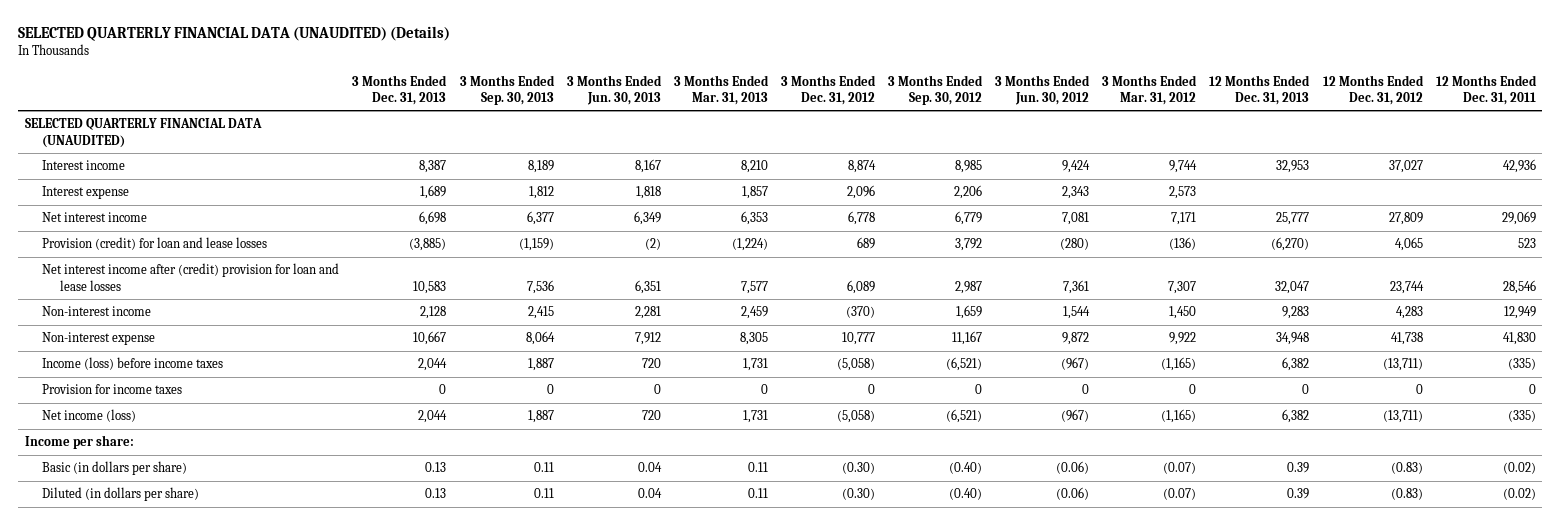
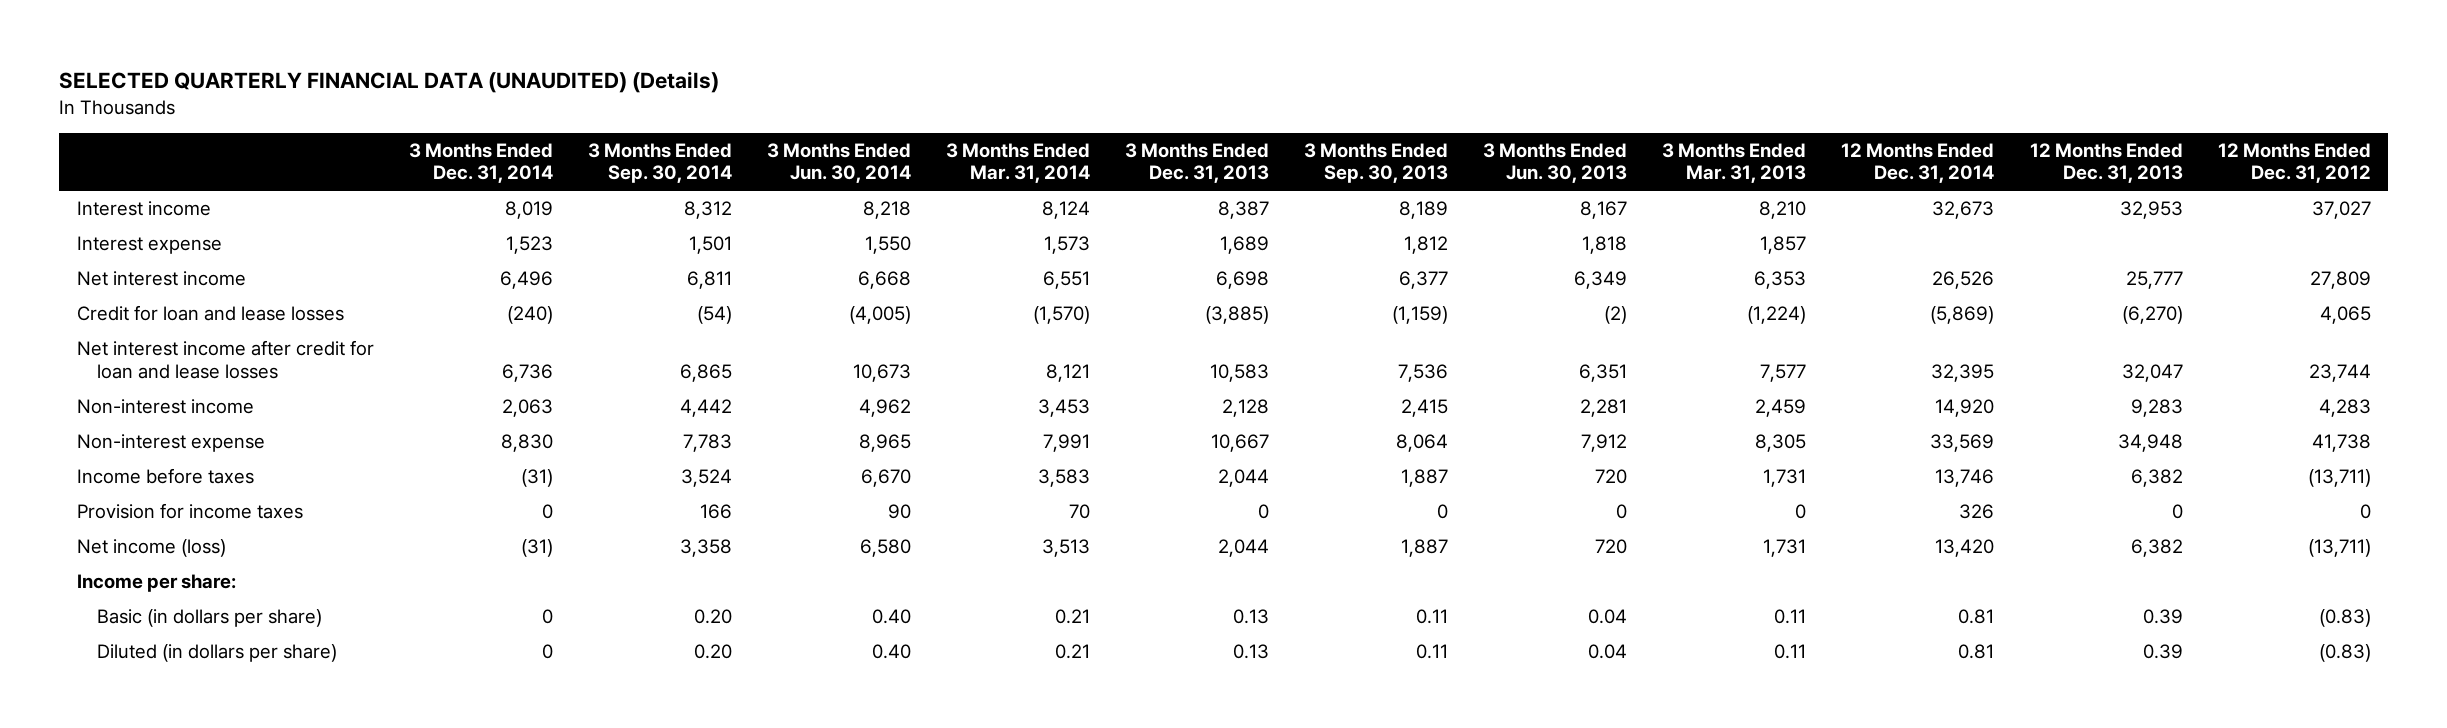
- | 3 Months Ended Dec. 31, 2013 | 3 Months Ended Sep. 30, 2013 | 3 Months Ended Jun. 30, 2013 | 3 Months Ended Mar. 31, 2013 | 3 Months Ended Dec. 31, 2012 | 3 Months Ended Sep. 30, 2012 | 3 Months Ended Jun. 30, 2012 | 3 Months Ended Mar. 31, 2012 | 12 Months Ended Dec. 31, 2013 | 12 Months Ended Dec. 31, 2012 | 12 Months Ended Dec. 31, 2011
+ | 3 Months Ended Dec. 31, 2014 | 3 Months Ended Sep. 30, 2014 | 3 Months Ended Jun. 30, 2014 | 3 Months Ended Mar. 31, 2014 | 3 Months Ended Dec. 31, 2013 | 3 Months Ended Sep. 30, 2013 | 3 Months Ended Jun. 30, 2013 | 3 Months Ended Mar. 31, 2013 | 12 Months Ended Dec. 31, 2014 | 12 Months Ended Dec. 31, 2013 | 12 Months Ended Dec. 31, 2012
- SELECTED QUARTERLY FINANCIAL DATA (UNAUDITED)
- Provision (credit) for loan and lease losses | (3,885) | (1,159) | (2) | (1,224) | 689 | 3,792 | (280) | (136) | (6,270) | 4,065 | 523
- Net interest income after (credit) provision for loan and lease losses | 10,583 | 7,536 | 6,351 | 7,577 | 6,089 | 2,987 | 7,361 | 7,307 | 32,047 | 23,744 | 28,546
+ Credit for loan and lease losses | (240) | (54) | (4,005) | (1,570) | (3,885) | (1,159) | (2) | (1,224) | (5,869) | (6,270) | 4,065
+ Net interest income after credit for loan and lease losses | 6,736 | 6,865 | 10,673 | 8,121 | 10,583 | 7,536 | 6,351 | 7,577 | 32,395 | 32,047 | 23,744
- Income (loss) before income taxes | 2,044 | 1,887 | 720 | 1,731 | (5,058) | (6,521) | (967) | (1,165) | 6,382 | (13,711) | (335)
+ Income before taxes | (31) | 3,524 | 6,670 | 3,583 | 2,044 | 1,887 | 720 | 1,731 | 13,746 | 6,382 | (13,711)

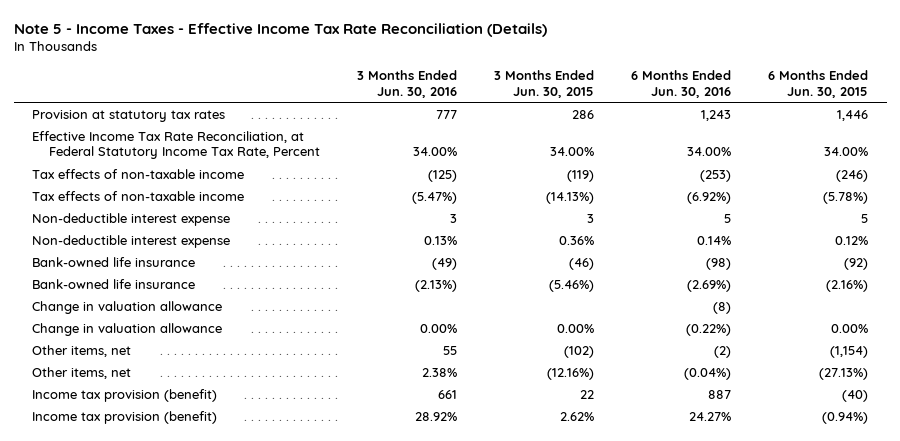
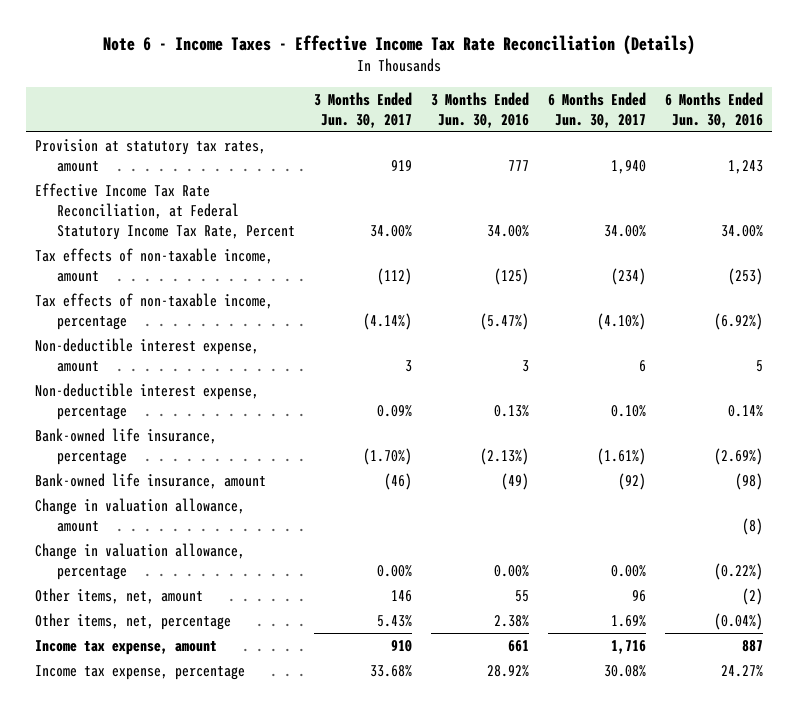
- Note 5 - Income Taxes - Effective Income Tax Rate Reconciliation (Details)
+ Note 6 - Income Taxes - Effective Income Tax Rate Reconciliation (Details)
- | 3 Months Ended Jun. 30, 2016 | 3 Months Ended Jun. 30, 2015 | 6 Months Ended Jun. 30, 2016 | 6 Months Ended Jun. 30, 2015
+ | 3 Months Ended Jun. 30, 2017 | 3 Months Ended Jun. 30, 2016 | 6 Months Ended Jun. 30, 2017 | 6 Months Ended Jun. 30, 2016
- Provision at statutory tax rates | 777 | 286 | 1,243 | 1,446
+ Provision at statutory tax rates, amount | 919 | 777 | 1,940 | 1,243
- Tax effects of non-taxable income | (125) | (119) | (253) | (246)
- Tax effects of non-taxable income | (5.47%) | (14.13%) | (6.92%) | (5.78%)
- Non-deductible interest expense | 3 | 3 | 5 | 5
- Non-deductible interest expense | 0.13% | 0.36% | 0.14% | 0.12%
- Bank-owned life insurance | (49) | (46) | (98) | (92)
- Bank-owned life insurance | (2.13%) | (5.46%) | (2.69%) | (2.16%)
- Change in valuation allowance | | | (8) |
- Change in valuation allowance | 0.00% | 0.00% | (0.22%) | 0.00%
- Other items, net | 55 | (102) | (2) | (1,154)
- Other items, net | 2.38% | (12.16%) | (0.04%) | (27.13%)
- Income tax provision (benefit) | 661 | 22 | 887 | (40)
- Income tax provision (benefit) | 28.92% | 2.62% | 24.27% | (0.94%)
+ Tax effects of non-taxable income, amount | (112) | (125) | (234) | (253)
+ Tax effects of non-taxable income, percentage | (4.14%) | (5.47%) | (4.10%) | (6.92%)
+ Non-deductible interest expense, amount | 3 | 3 | 6 | 5
+ Non-deductible interest expense, percentage | 0.09% | 0.13% | 0.10% | 0.14%
+ Bank-owned life insurance, percentage | (1.70%) | (2.13%) | (1.61%) | (2.69%)
+ Bank-owned life insurance, amount | (46) | (49) | (92) | (98)
+ Change in valuation allowance, amount | | | | (8)
+ Change in valuation allowance, percentage | 0.00% | 0.00% | 0.00% | (0.22%)
+ Other items, net, amount | 146 | 55 | 96 | (2)
+ Other items, net, percentage | 5.43% | 2.38% | 1.69% | (0.04%)
+ Income tax expense, amount | 910 | 661 | 1,716 | 887
+ Income tax expense, percentage | 33.68% | 28.92% | 30.08% | 24.27%

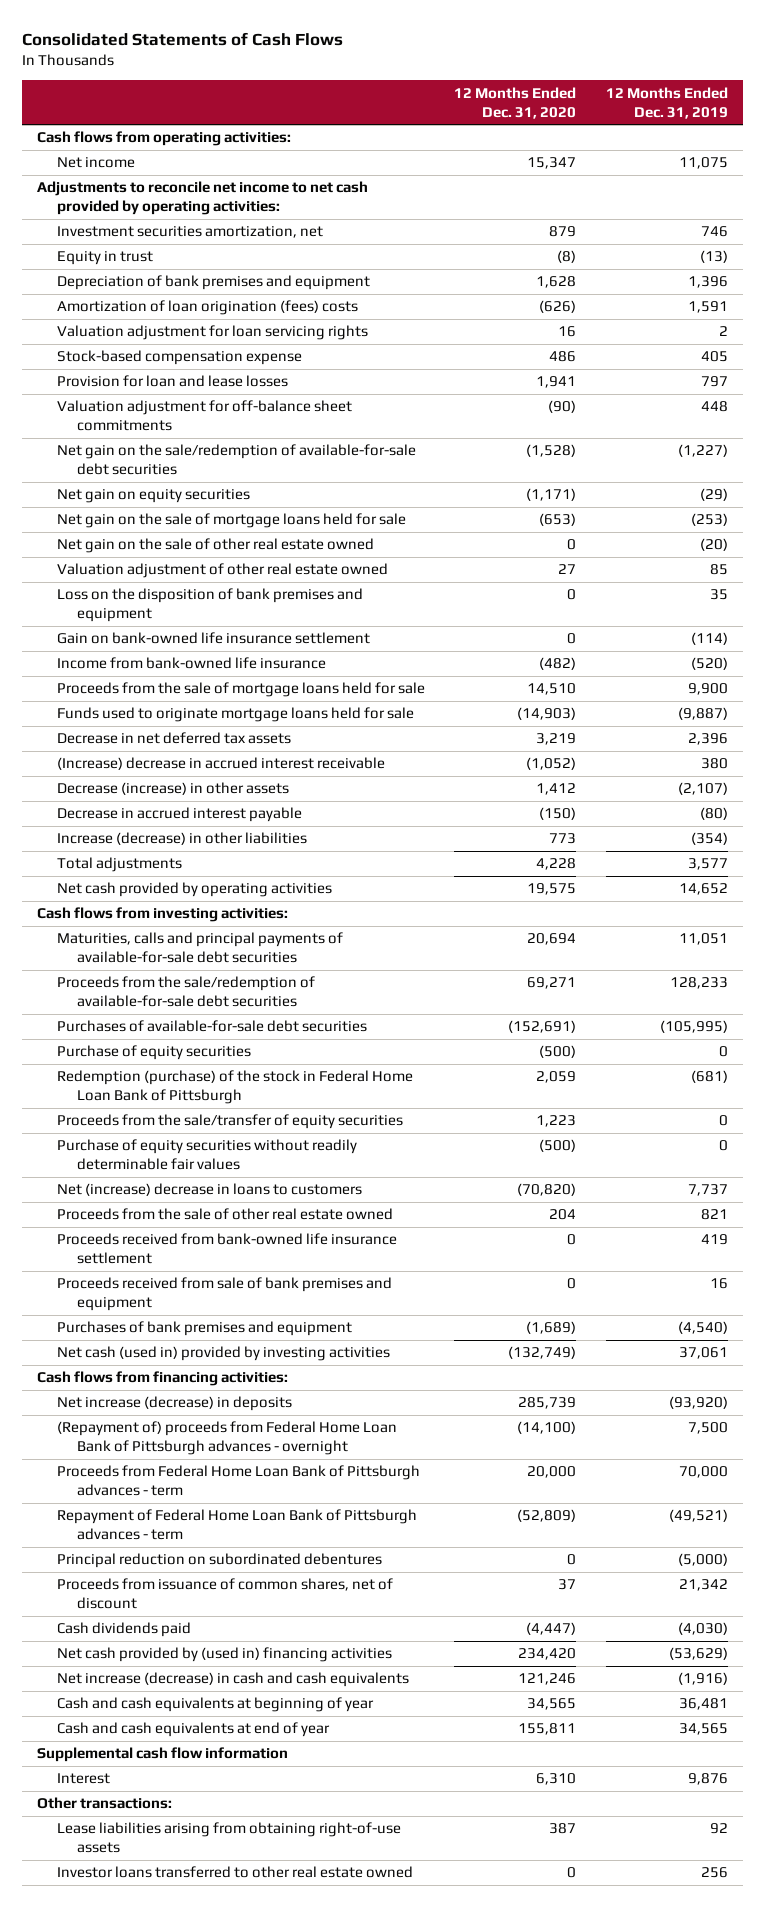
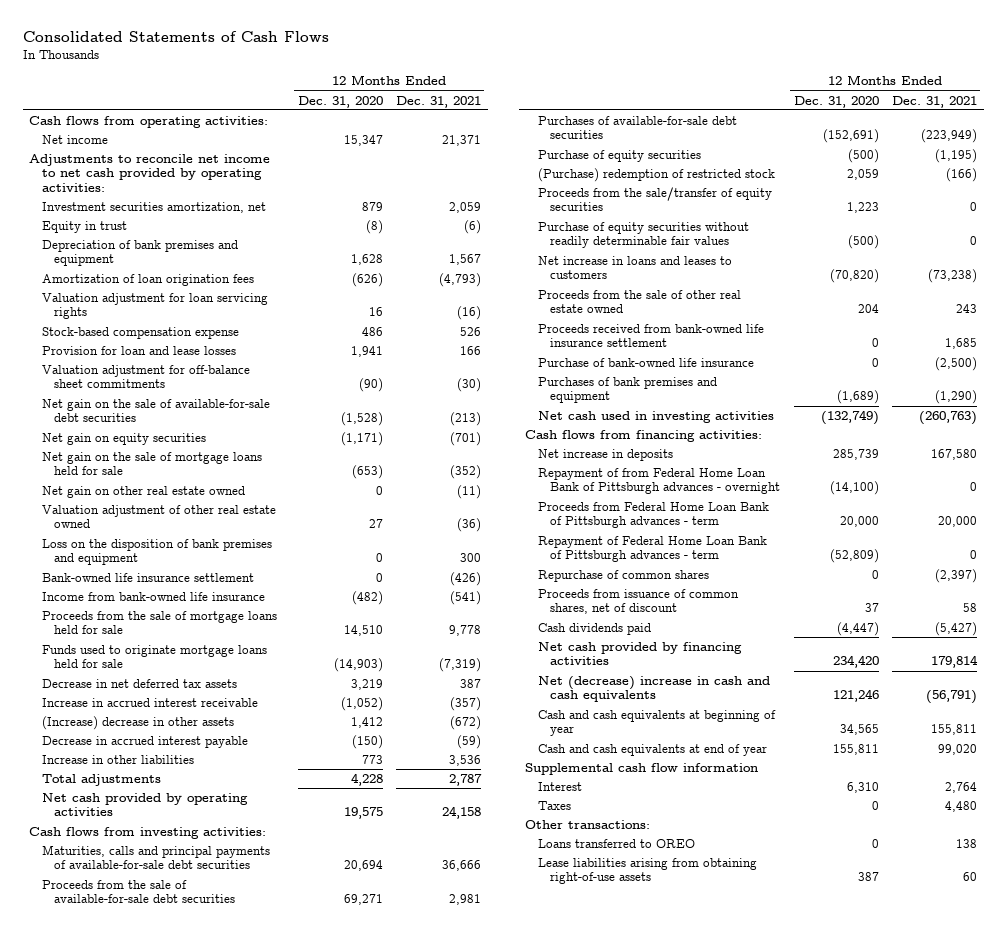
- | 12 Months Ended Dec. 31, 2020 | 12 Months Ended Dec. 31, 2019
+ | 12 Months Ended Dec. 31, 2020 | 12 Months Ended Dec. 31, 2021
- Amortization of loan origination (fees) costs | (626) | 1,591
+ Amortization of loan origination fees | (626) | (4,793)
- Net gain on the sale/redemption of available-for-sale debt securities | (1,528) | (1,227)
+ Net gain on the sale of available-for-sale debt securities | (1,528) | (213)
- Net gain on the sale of other real estate owned | 0 | (20)
+ Net gain on other real estate owned | 0 | (11)
- Gain on bank-owned life insurance settlement | 0 | (114)
+ Bank-owned life insurance settlement | 0 | (426)
- (Increase) decrease in accrued interest receivable | (1,052) | 380
- Decrease (increase) in other assets | 1,412 | (2,107)
+ Increase in accrued interest receivable | (1,052) | (357)
+ (Increase) decrease in other assets | 1,412 | (672)
- Increase (decrease) in other liabilities | 773 | (354)
+ Increase in other liabilities | 773 | 3,536
- Proceeds from the sale/redemption of available-for-sale debt securities | 69,271 | 128,233
+ Proceeds from the sale of available-for-sale debt securities | 69,271 | 2,981
- Redemption (purchase) of the stock in Federal Home Loan Bank of Pittsburgh | 2,059 | (681)
+ (Purchase) redemption of restricted stock | 2,059 | (166)
- Net (increase) decrease in loans to customers | (70,820) | 7,737
+ Net increase in loans and leases to customers | (70,820) | (73,238)
- Proceeds received from sale of bank premises and equipment | 0 | 16
+ Purchase of bank-owned life insurance | 0 | (2,500)
- Net cash (used in) provided by investing activities | (132,749) | 37,061
+ Net cash used in investing activities | (132,749) | (260,763)
- Net increase (decrease) in deposits | 285,739 | (93,920)
- (Repayment of) proceeds from Federal Home Loan Bank of Pittsburgh advances - overnight | (14,100) | 7,500
+ Net increase in deposits | 285,739 | 167,580
+ Repayment of from Federal Home Loan Bank of Pittsburgh advances - overnight | (14,100) | 0
- Principal reduction on subordinated debentures | 0 | (5,000)
+ Repurchase of common shares | 0 | (2,397)
- Net cash provided by (used in) financing activities | 234,420 | (53,629)
- Net increase (decrease) in cash and cash equivalents | 121,246 | (1,916)
+ Net cash provided by financing activities | 234,420 | 179,814
+ Net (decrease) increase in cash and cash equivalents | 121,246 | (56,791)
+ Taxes | 0 | 4,480
+ Loans transferred to OREO | 0 | 138
- Investor loans transferred to other real estate owned | 0 | 256

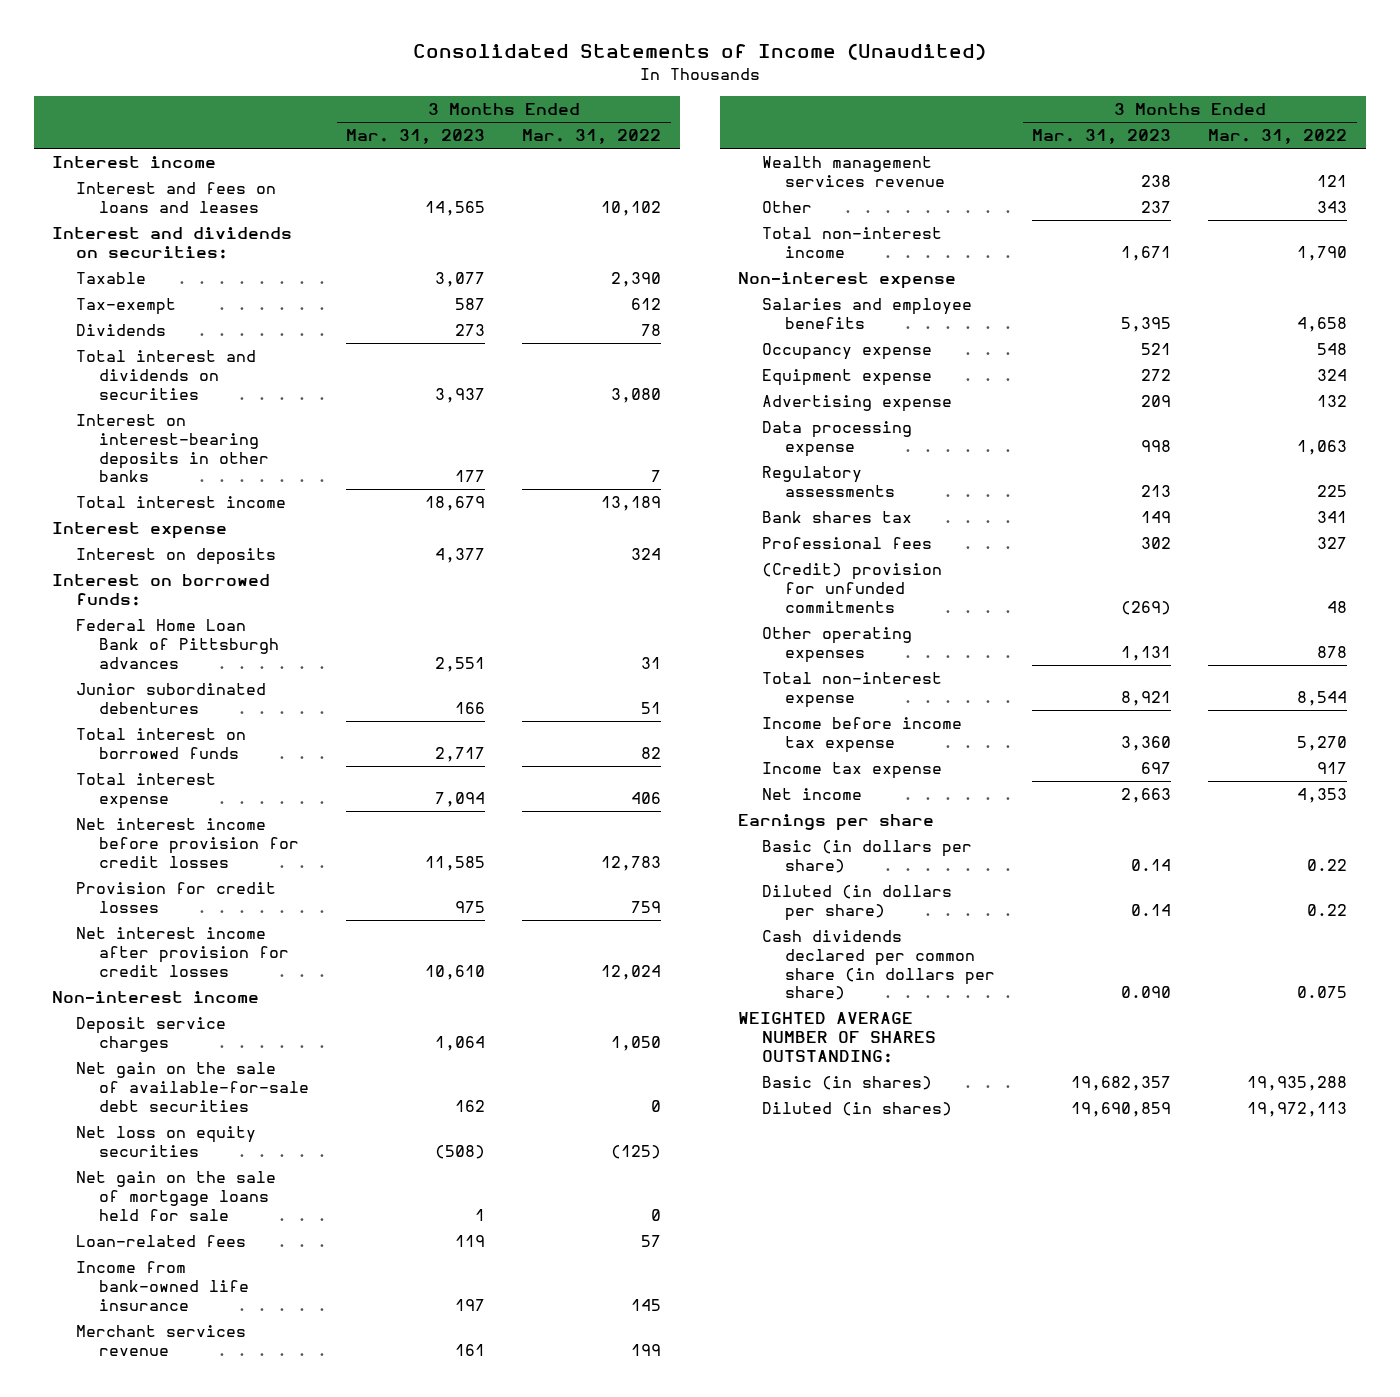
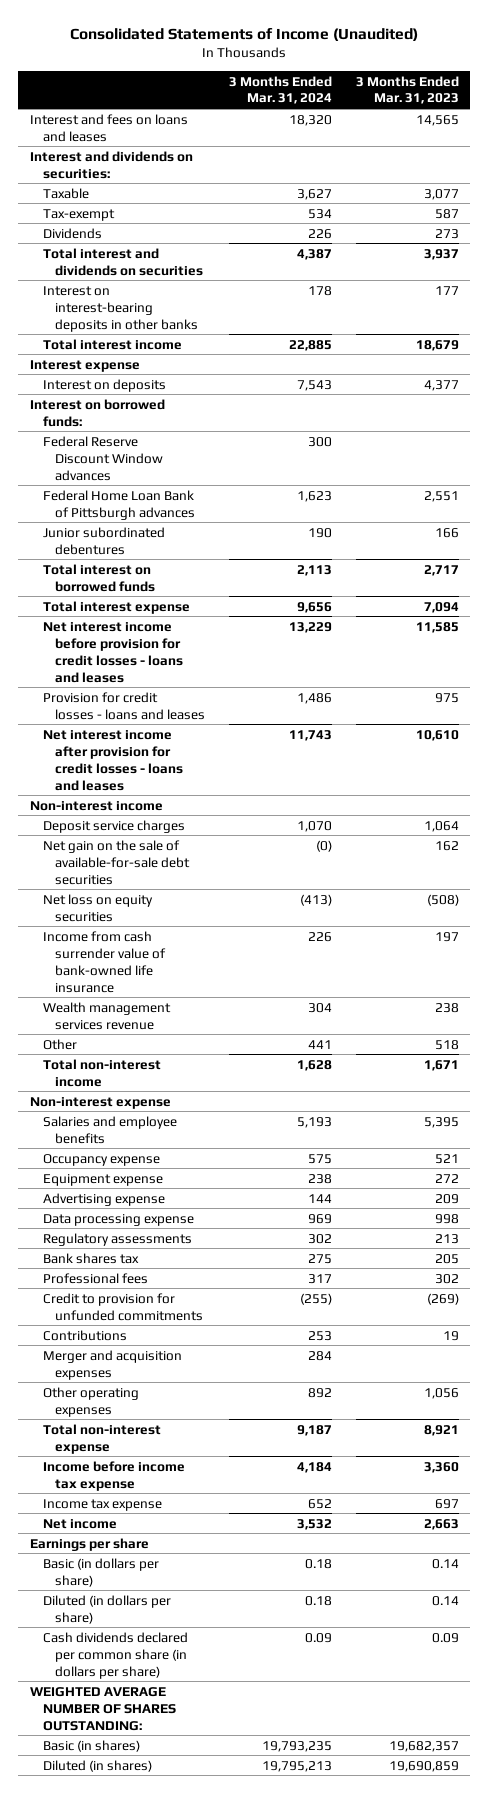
- | 3 Months Ended Mar. 31, 2023 | 3 Months Ended Mar. 31, 2022
+ | 3 Months Ended Mar. 31, 2024 | 3 Months Ended Mar. 31, 2023
- Interest income
+ Federal Reserve Discount Window advances | 300 |
- Net interest income before provision for credit losses | 11,585 | 12,783
- Provision for credit losses | 975 | 759
- Net interest income after provision for credit losses | 10,610 | 12,024
+ Net interest income before provision for credit losses - loans and leases | 13,229 | 11,585
+ Provision for credit losses - loans and leases | 1,486 | 975
+ Net interest income after provision for credit losses - loans and leases | 11,743 | 10,610
- Net gain on the sale of mortgage loans held for sale | 1 | 0
- Loan-related fees | 119 | 57
- Income from bank-owned life insurance | 197 | 145
- Merchant services revenue | 161 | 199
+ Income from cash surrender value of bank-owned life insurance | 226 | 197
- Other | 237 | 343
+ Other | 441 | 518
- Bank shares tax | 149 | 341
+ Bank shares tax | 275 | 205
- (Credit) provision for unfunded commitments | (269) | 48
- Other operating expenses | 1,131 | 878
+ Credit to provision for unfunded commitments | (255) | (269)
+ Contributions | 253 | 19
+ Merger and acquisition expenses | 284 |
+ Other operating expenses | 892 | 1,056
- Cash dividends declared per common share (in dollars per share) | 0.090 | 0.075
+ Cash dividends declared per common share (in dollars per share) | 0.09 | 0.09

